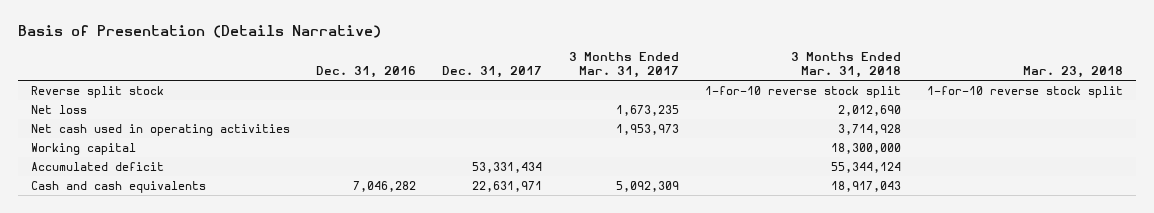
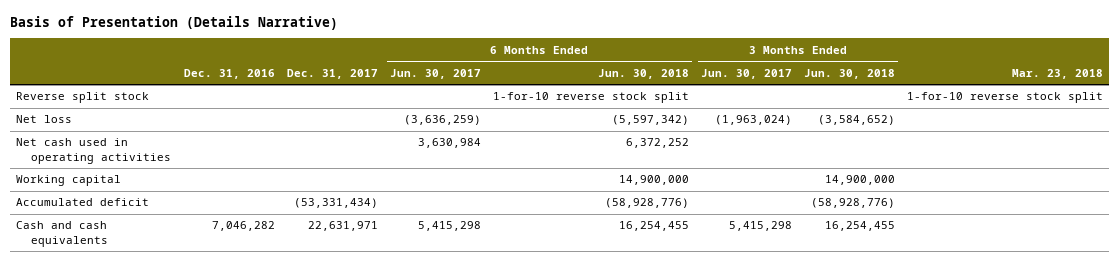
- | Dec. 31, 2016 | Dec. 31, 2017 | 3 Months Ended Mar. 31, 2017 | 3 Months Ended Mar. 31, 2018 | Mar. 23, 2018
+ | Dec. 31, 2016 | Dec. 31, 2017 | 6 Months Ended Jun. 30, 2017 | 6 Months Ended Jun. 30, 2018 | 3 Months Ended Jun. 30, 2017 | 3 Months Ended Jun. 30, 2018 | Mar. 23, 2018
- Accumulated deficit | | 53,331,434 | | 55,344,124 |
+ Accumulated deficit | | (53,331,434) | | (58,928,776) | | (58,928,776) |

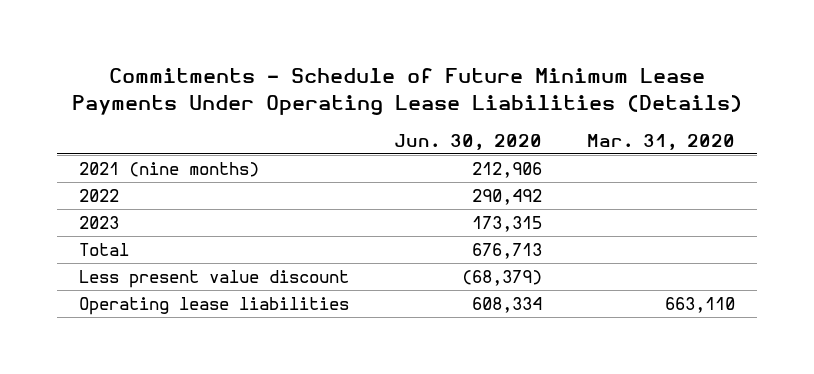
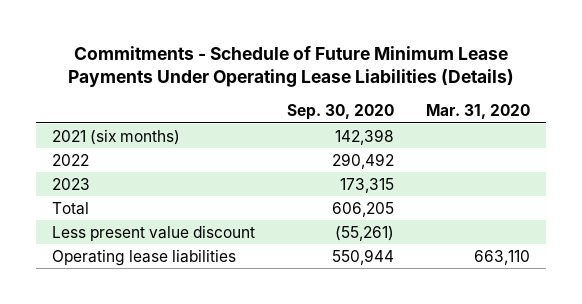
- | Jun. 30, 2020 | Mar. 31, 2020
+ | Sep. 30, 2020 | Mar. 31, 2020
- 2021 (nine months) | 212,906 |
+ 2021 (six months) | 142,398 |

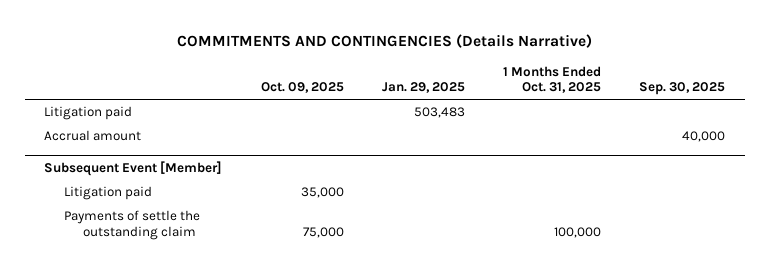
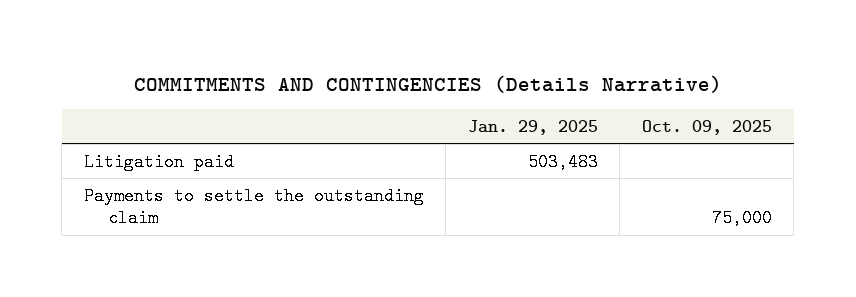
- | Oct. 09, 2025 | Jan. 29, 2025 | 1 Months Ended Oct. 31, 2025 | Sep. 30, 2025
+ | Jan. 29, 2025 | Oct. 09, 2025
- Accrual amount | | | | 40,000
- Subsequent Event [Member]
- Litigation paid | 35,000 | | |
- Payments of settle the outstanding claim | 75,000 | | 100,000 |
+ Payments to settle the outstanding claim | | 75,000

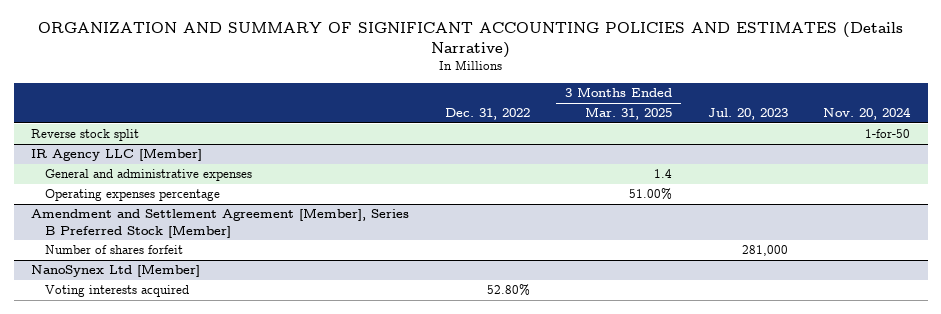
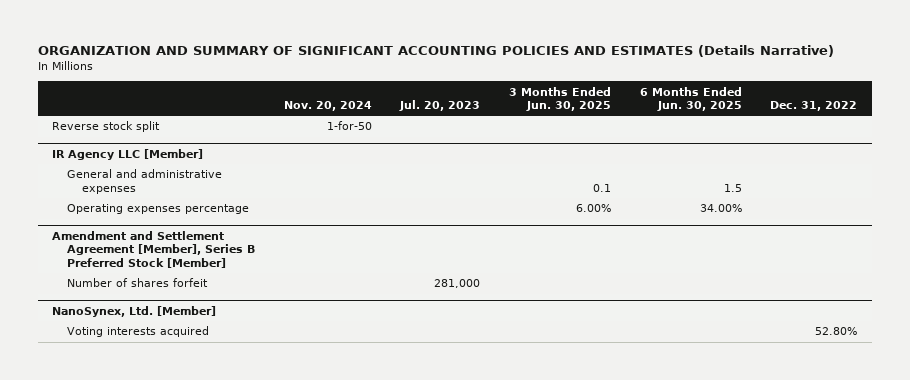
- | Dec. 31, 2022 | 3 Months Ended Mar. 31, 2025 | Jul. 20, 2023 | Nov. 20, 2024
+ | Nov. 20, 2024 | Jul. 20, 2023 | 3 Months Ended Jun. 30, 2025 | 6 Months Ended Jun. 30, 2025 | Dec. 31, 2022
- NanoSynex Ltd [Member]
+ NanoSynex, Ltd. [Member]

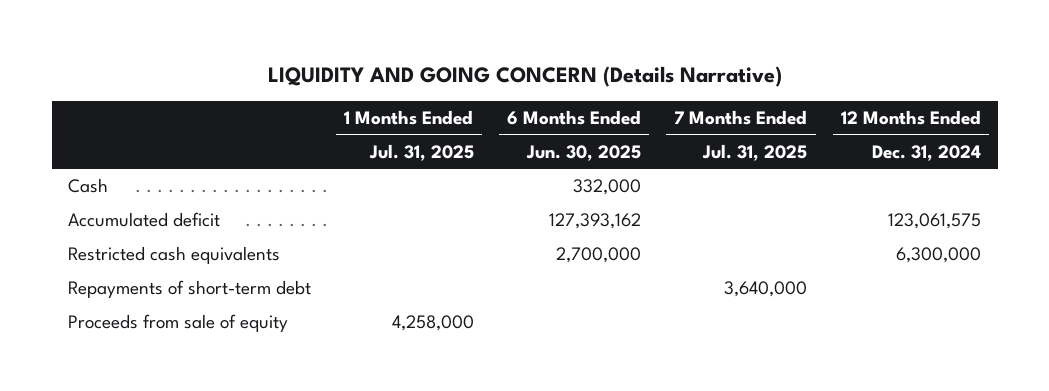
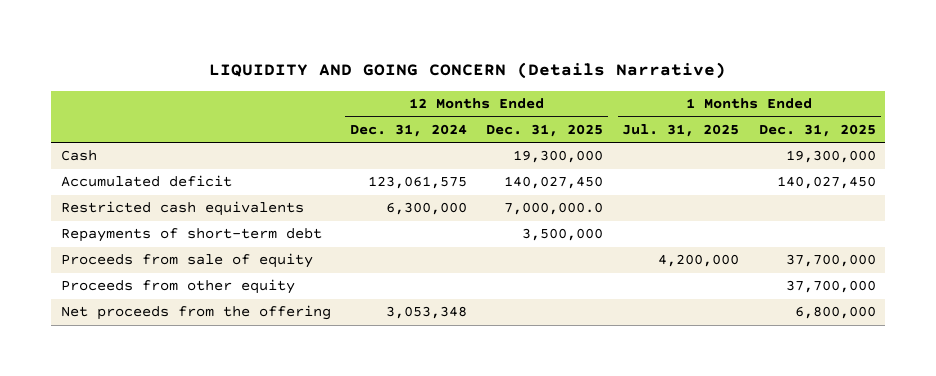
- | 1 Months Ended Jul. 31, 2025 | 6 Months Ended Jun. 30, 2025 | 7 Months Ended Jul. 31, 2025 | 12 Months Ended Dec. 31, 2024
+ | 12 Months Ended Dec. 31, 2024 | 12 Months Ended Dec. 31, 2025 | 1 Months Ended Jul. 31, 2025 | 1 Months Ended Dec. 31, 2025
- Proceeds from sale of equity | 4,258,000 | | |
+ Proceeds from sale of equity | | | 4,200,000 | 37,700,000
+ Proceeds from other equity | | | | 37,700,000
+ Net proceeds from the offering | 3,053,348 | | | 6,800,000

